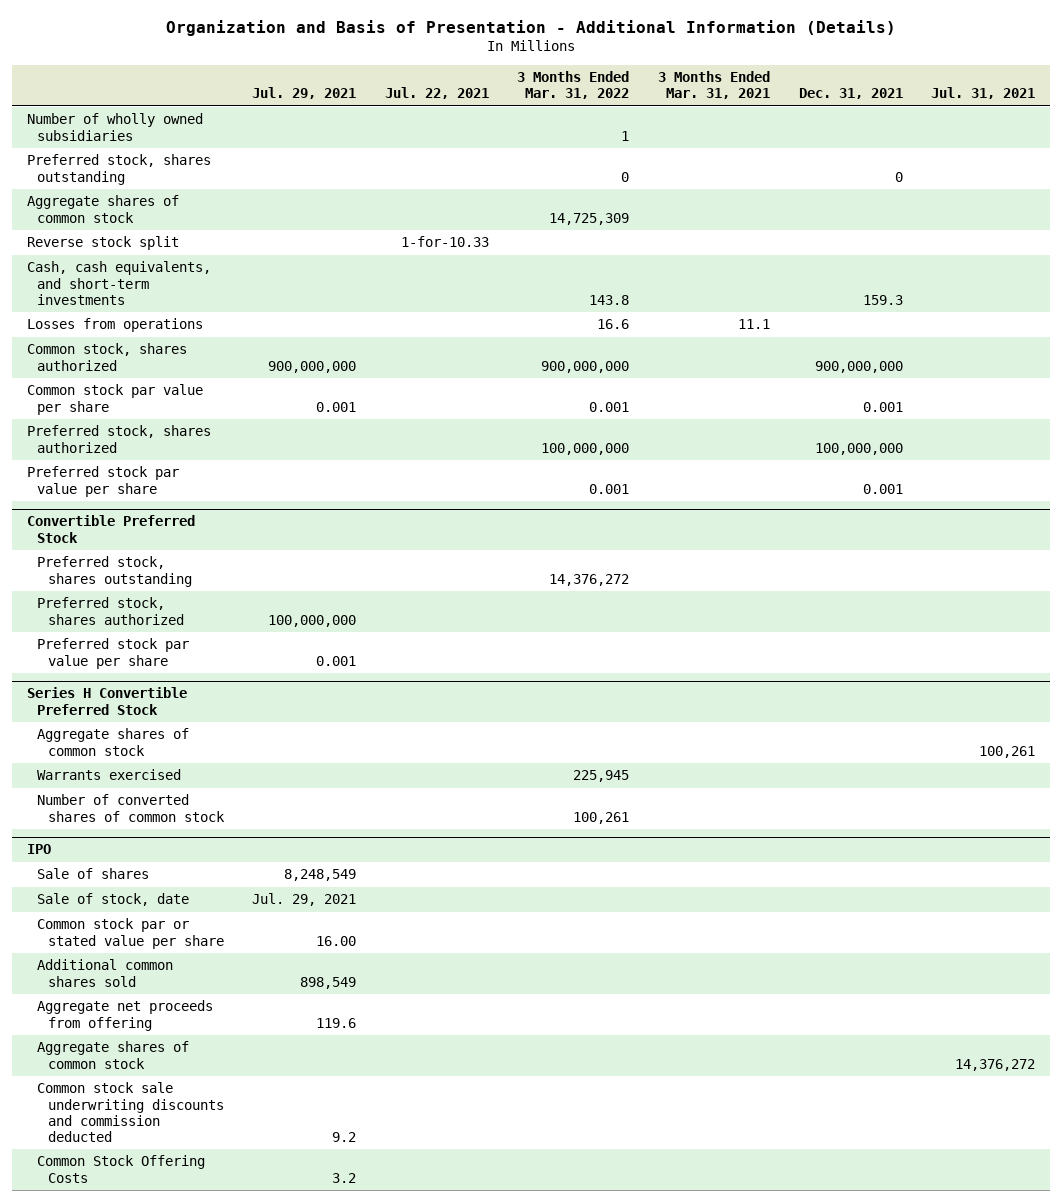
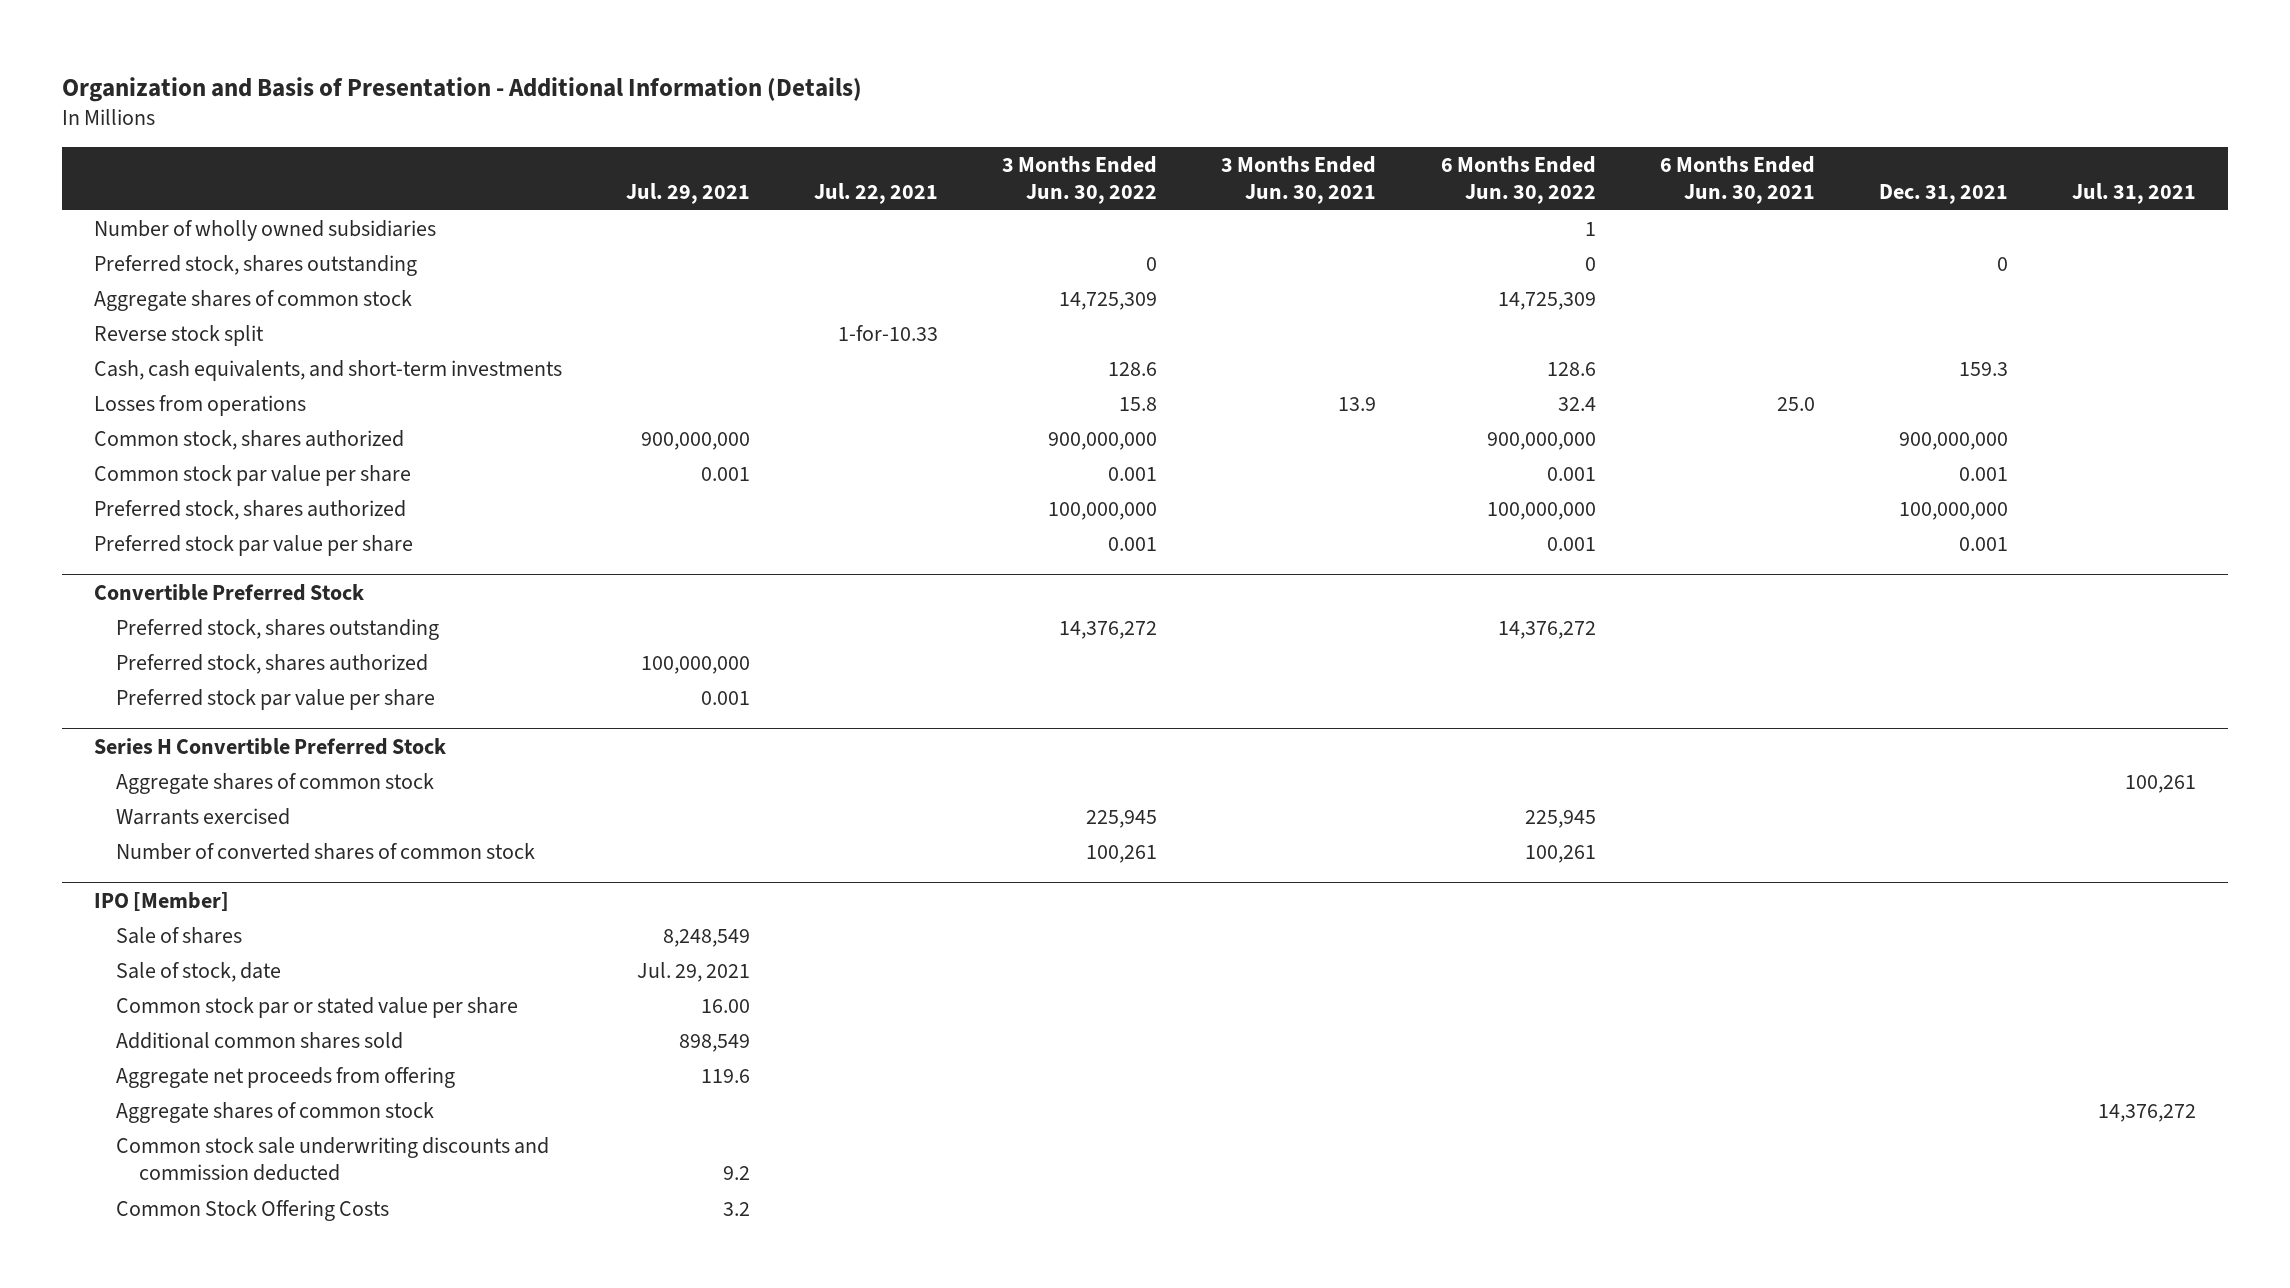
- | Jul. 29, 2021 | Jul. 22, 2021 | 3 Months Ended Mar. 31, 2022 | 3 Months Ended Mar. 31, 2021 | Dec. 31, 2021 | Jul. 31, 2021
+ | Jul. 29, 2021 | Jul. 22, 2021 | 3 Months Ended Jun. 30, 2022 | 3 Months Ended Jun. 30, 2021 | 6 Months Ended Jun. 30, 2022 | 6 Months Ended Jun. 30, 2021 | Dec. 31, 2021 | Jul. 31, 2021
- IPO
+ IPO [Member]

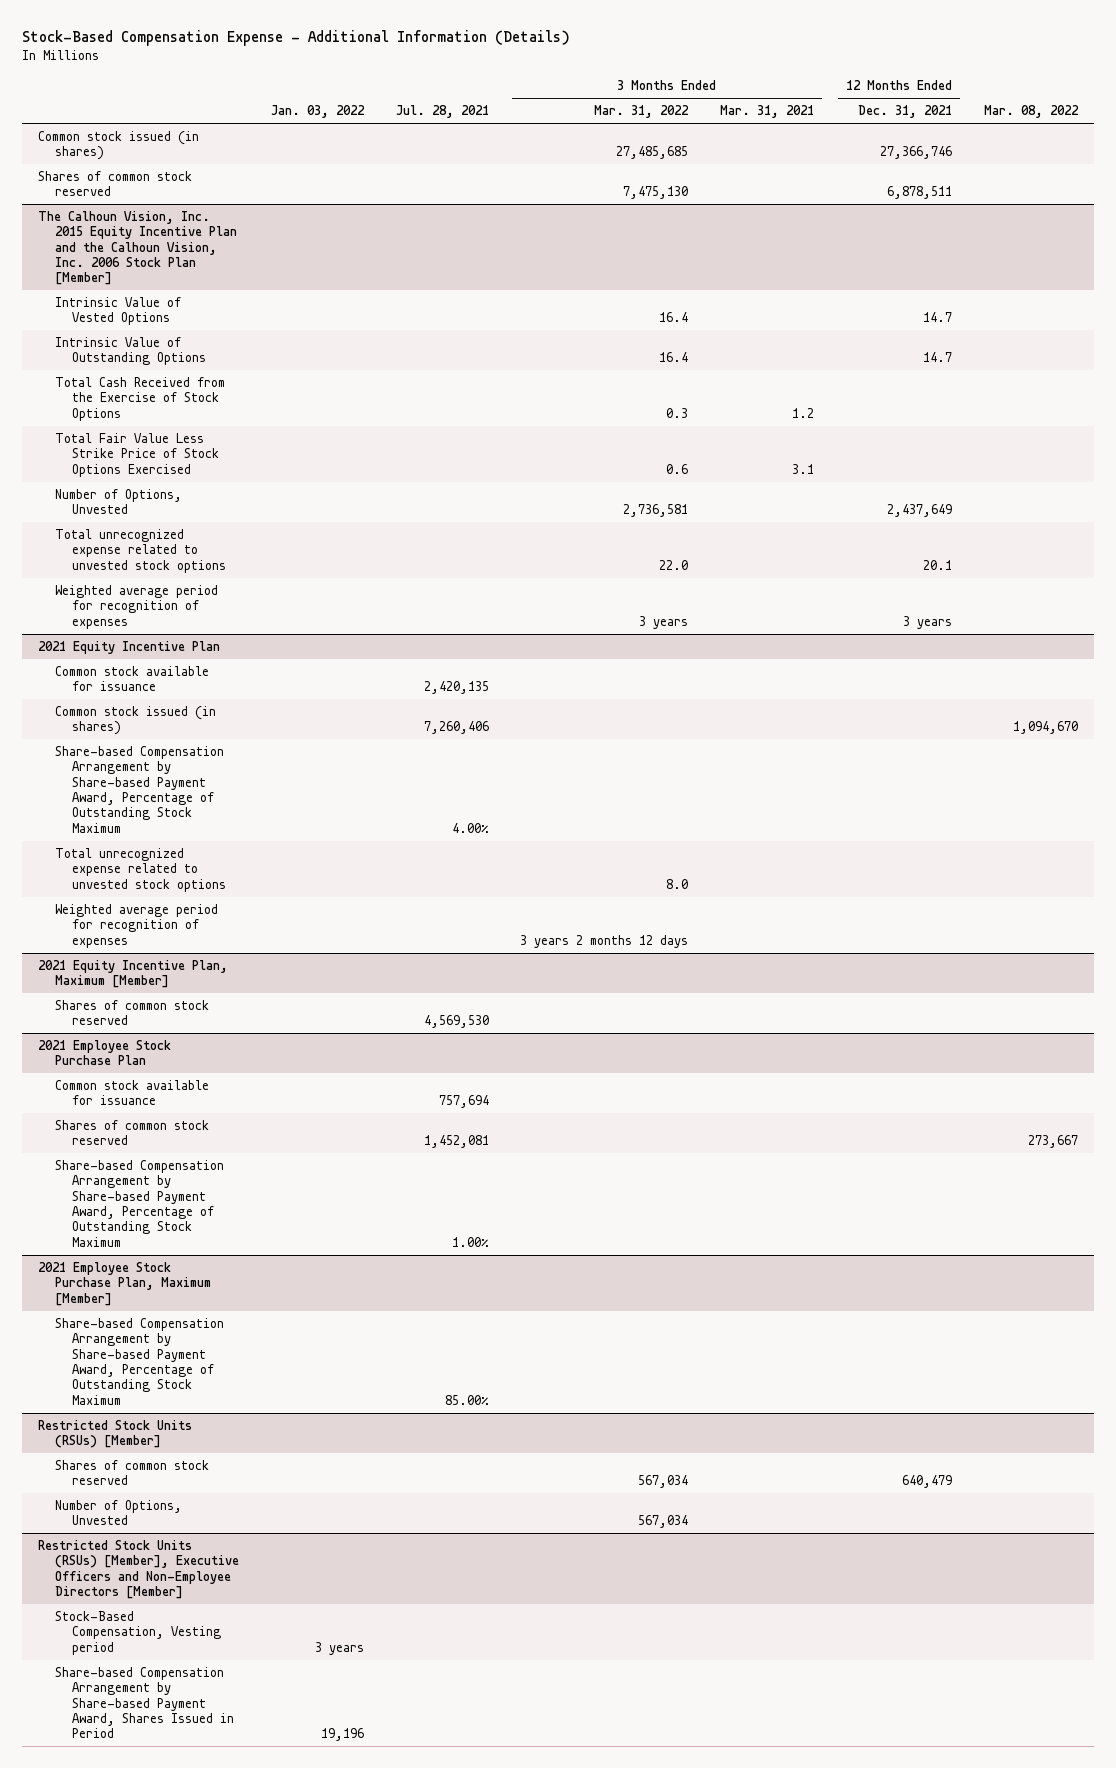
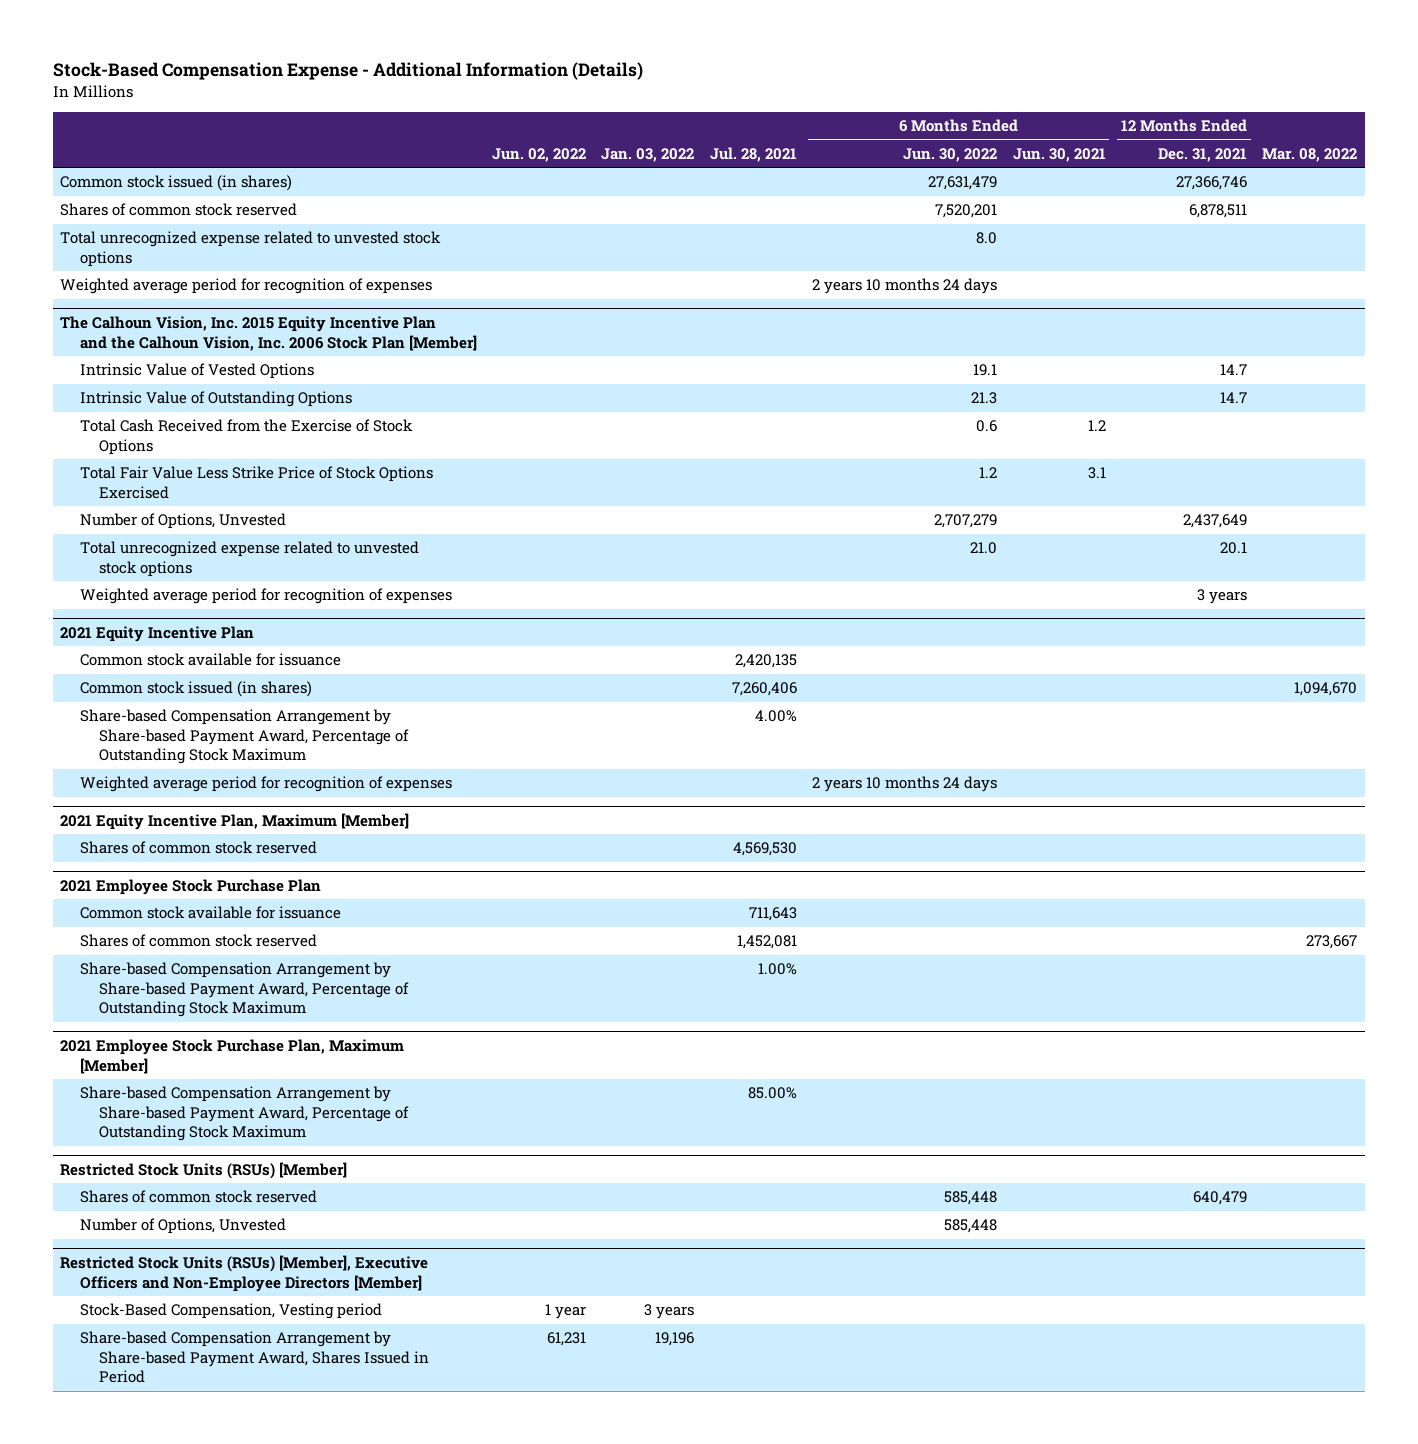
- | Jan. 03, 2022 | Jul. 28, 2021 | 3 Months Ended Mar. 31, 2022 | 3 Months Ended Mar. 31, 2021 | 12 Months Ended Dec. 31, 2021 | Mar. 08, 2022
+ | Jun. 02, 2022 | Jan. 03, 2022 | Jul. 28, 2021 | 6 Months Ended Jun. 30, 2022 | 6 Months Ended Jun. 30, 2021 | 12 Months Ended Dec. 31, 2021 | Mar. 08, 2022
+ Total unrecognized expense related to unvested stock options | | | | 8.0 | | |
+ Weighted average period for recognition of expenses | | | | 2 years 10 months 24 days | | |
@ 2021 Equity Incentive Plan
- Total unrecognized expense related to unvested stock options | | | 8.0 | | |
@ 2021 Employee Stock Purchase Plan
- Common stock available for issuance | | 757,694 | | | |
+ Common stock available for issuance | | | 711,643 | | | |

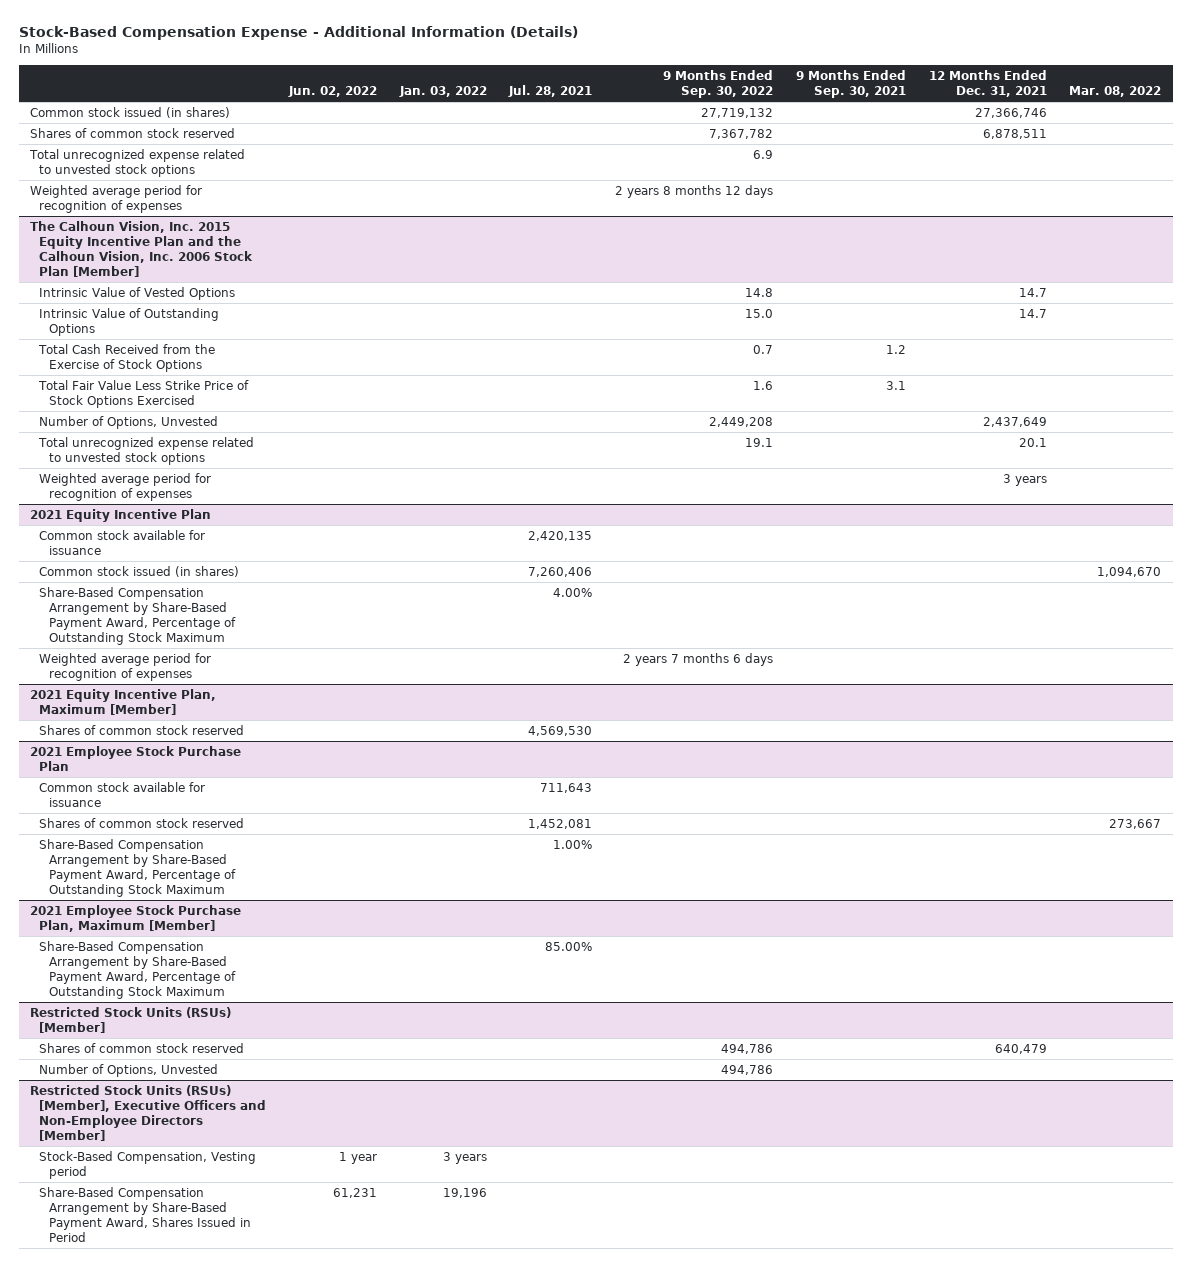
- | Jun. 02, 2022 | Jan. 03, 2022 | Jul. 28, 2021 | 6 Months Ended Jun. 30, 2022 | 6 Months Ended Jun. 30, 2021 | 12 Months Ended Dec. 31, 2021 | Mar. 08, 2022
+ | Jun. 02, 2022 | Jan. 03, 2022 | Jul. 28, 2021 | 9 Months Ended Sep. 30, 2022 | 9 Months Ended Sep. 30, 2021 | 12 Months Ended Dec. 31, 2021 | Mar. 08, 2022
@ 2021 Equity Incentive Plan
- Share-based Compensation Arrangement by Share-based Payment Award, Percentage of Outstanding Stock Maximum | | | 4.00% | | | |
+ Share-Based Compensation Arrangement by Share-Based Payment Award, Percentage of Outstanding Stock Maximum | | | 4.00% | | | |
@ 2021 Employee Stock Purchase Plan
- Share-based Compensation Arrangement by Share-based Payment Award, Percentage of Outstanding Stock Maximum | | | 1.00% | | | |
+ Share-Based Compensation Arrangement by Share-Based Payment Award, Percentage of Outstanding Stock Maximum | | | 1.00% | | | |
@ 2021 Employee Stock Purchase Plan, Maximum [Member]
- Share-based Compensation Arrangement by Share-based Payment Award, Percentage of Outstanding Stock Maximum | | | 85.00% | | | |
+ Share-Based Compensation Arrangement by Share-Based Payment Award, Percentage of Outstanding Stock Maximum | | | 85.00% | | | |
@ Restricted Stock Units (RSUs) [Member], Executive Officers and Non-Employee Directors [Member]
- Share-based Compensation Arrangement by Share-based Payment Award, Shares Issued in Period | 61,231 | 19,196 | | | | |
+ Share-Based Compensation Arrangement by Share-Based Payment Award, Shares Issued in Period | 61,231 | 19,196 | | | | |

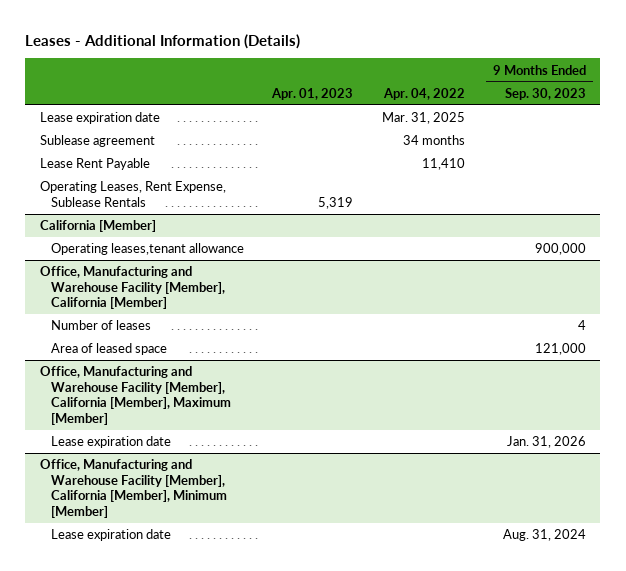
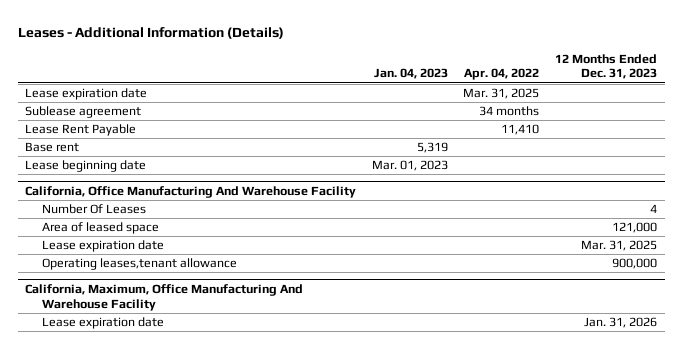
- | Apr. 01, 2023 | Apr. 04, 2022 | 9 Months Ended Sep. 30, 2023
+ | Jan. 04, 2023 | Apr. 04, 2022 | 12 Months Ended Dec. 31, 2023
- Operating Leases, Rent Expense, Sublease Rentals | 5,319 | |
- California [Member]
- Operating leases,tenant allowance | | | 900,000
- Office, Manufacturing and Warehouse Facility [Member], California [Member]
- Number of leases | | | 4
+ Base rent | 5,319 | |
+ Lease beginning date | Mar. 01, 2023 | |
+ California, Office Manufacturing And Warehouse Facility
+ Number Of Leases | | | 4
- Office, Manufacturing and Warehouse Facility [Member], California [Member], Maximum [Member]
+ Lease expiration date | | | Mar. 31, 2025
+ Operating leases,tenant allowance | | | 900,000
+ California, Maximum, Office Manufacturing And Warehouse Facility
- Office, Manufacturing and Warehouse Facility [Member], California [Member], Minimum [Member]
- Lease expiration date | | | Aug. 31, 2024

